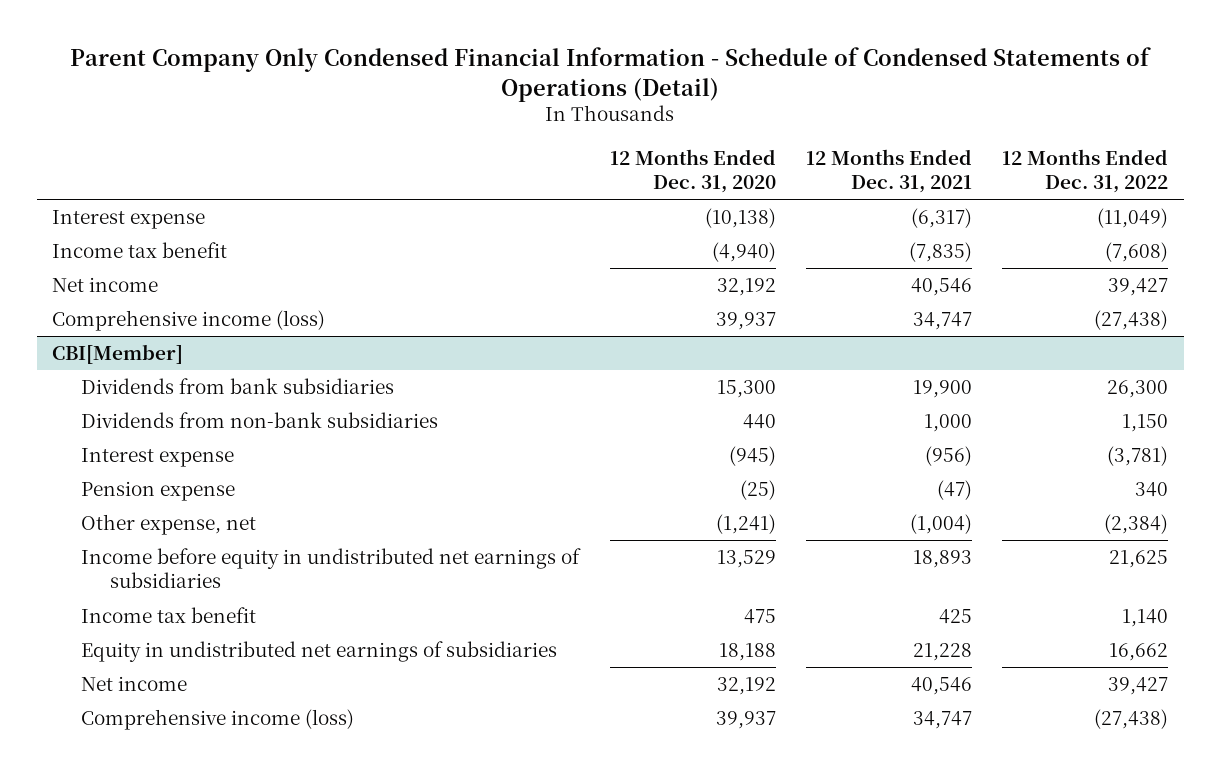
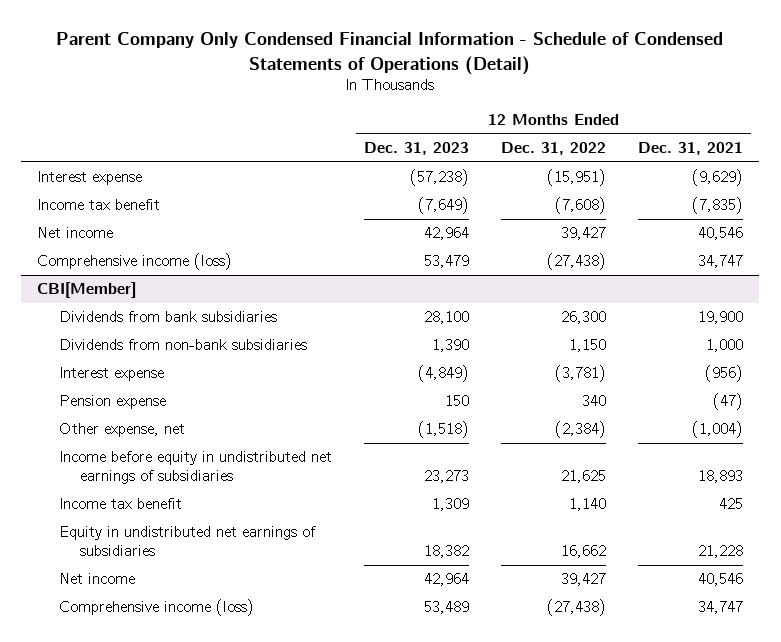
- | 12 Months Ended Dec. 31, 2020 | 12 Months Ended Dec. 31, 2021 | 12 Months Ended Dec. 31, 2022
+ | 12 Months Ended Dec. 31, 2023 | 12 Months Ended Dec. 31, 2022 | 12 Months Ended Dec. 31, 2021
- Interest expense | (10,138) | (6,317) | (11,049)
+ Interest expense | (57,238) | (15,951) | (9,629)

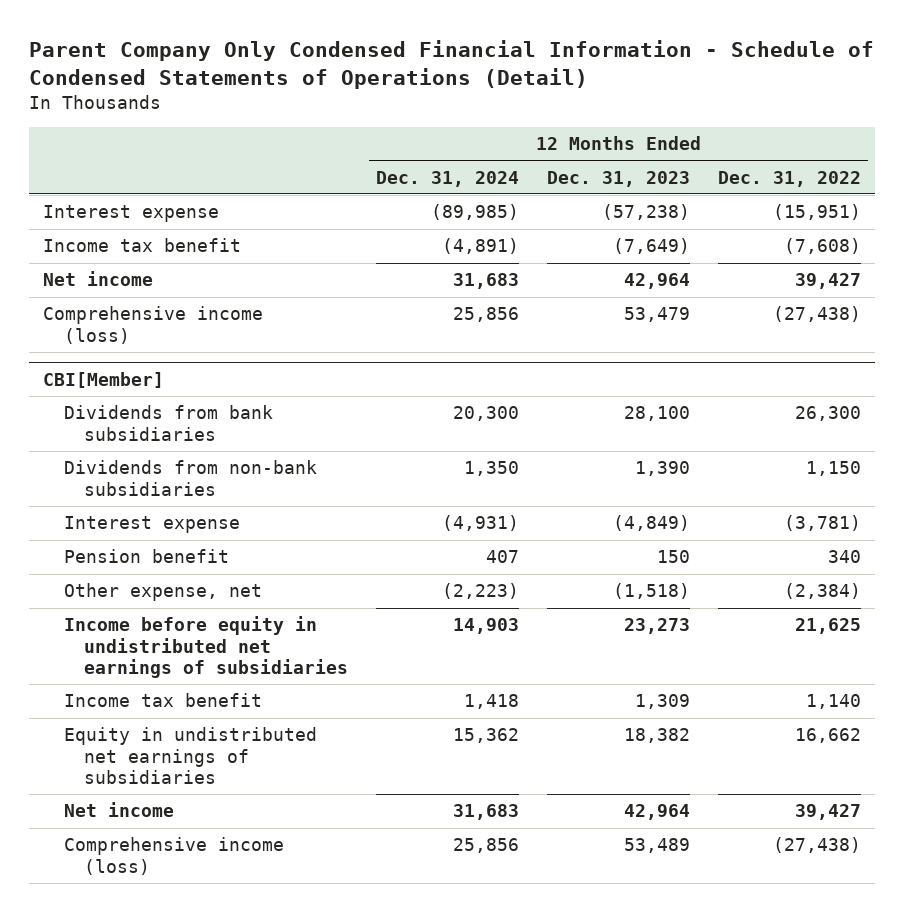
- | 12 Months Ended Dec. 31, 2023 | 12 Months Ended Dec. 31, 2022 | 12 Months Ended Dec. 31, 2021
+ | 12 Months Ended Dec. 31, 2024 | 12 Months Ended Dec. 31, 2023 | 12 Months Ended Dec. 31, 2022
@ CBI[Member]
- Pension expense | 150 | 340 | (47)
+ Pension benefit | 407 | 150 | 340

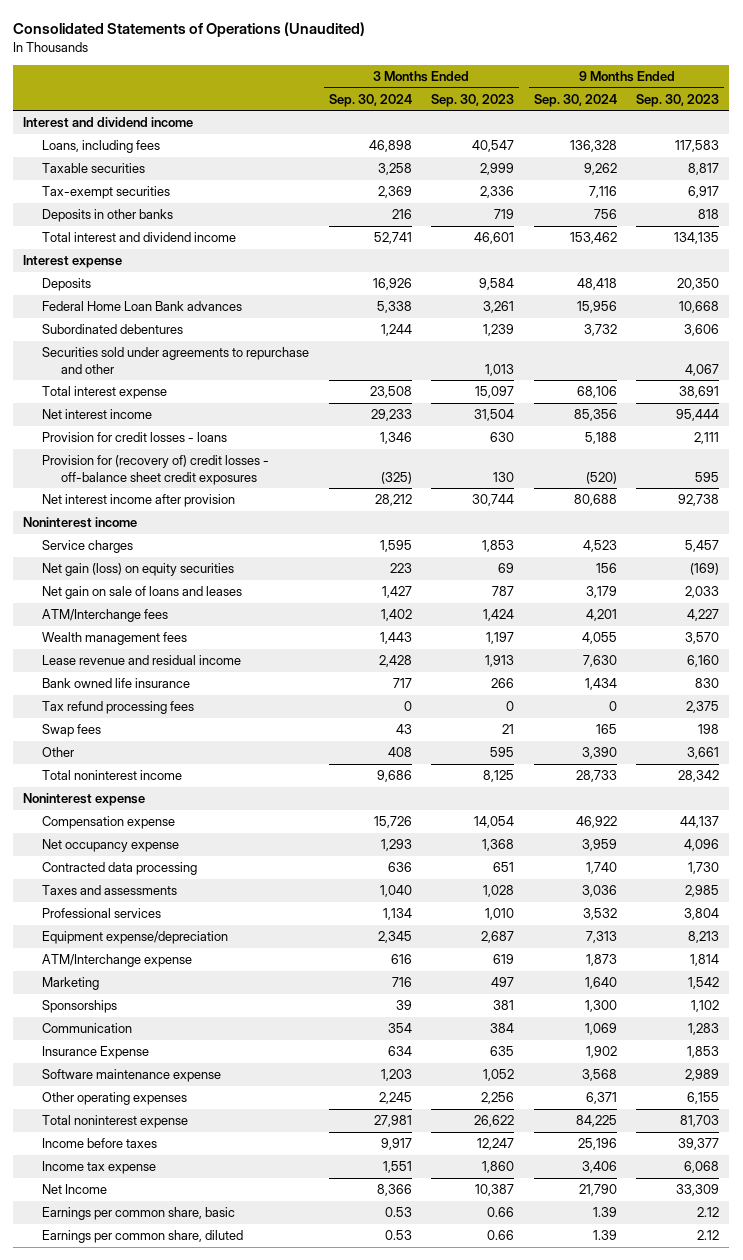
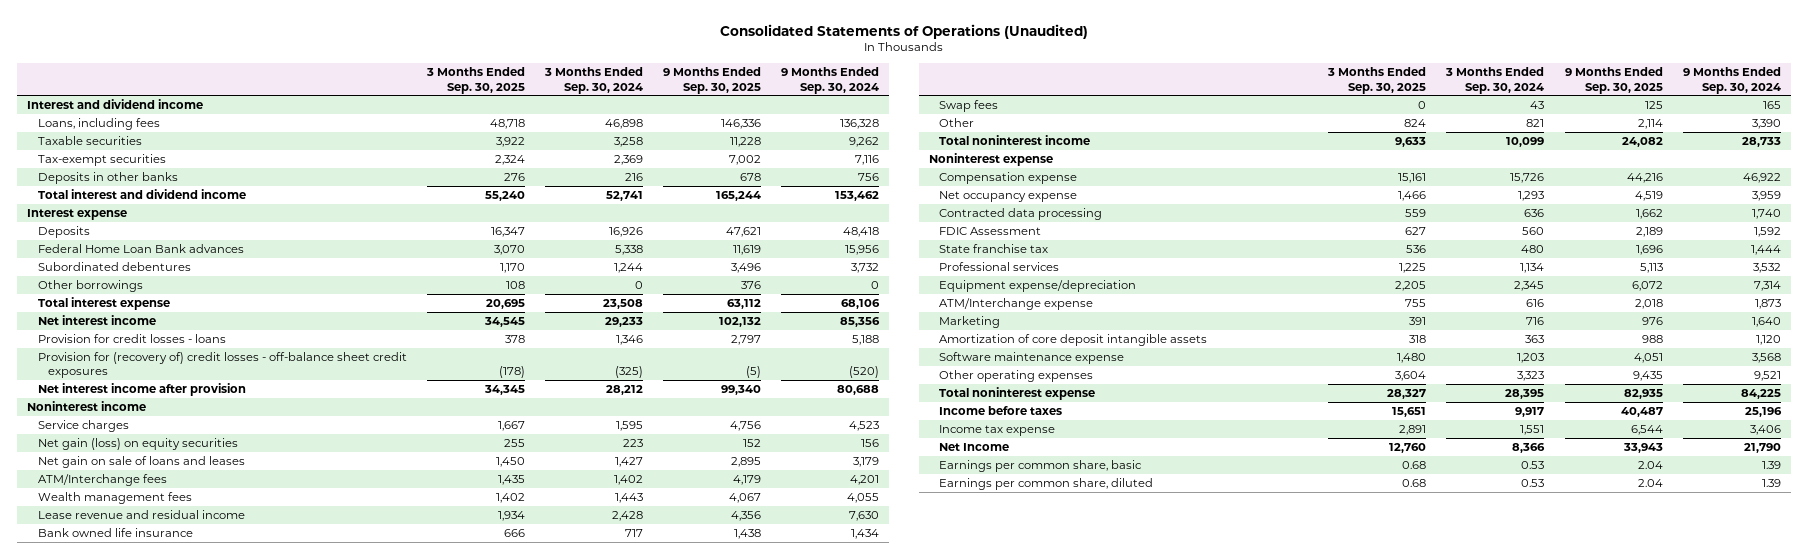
- | 3 Months Ended Sep. 30, 2024 | 3 Months Ended Sep. 30, 2023 | 9 Months Ended Sep. 30, 2024 | 9 Months Ended Sep. 30, 2023
+ | 3 Months Ended Sep. 30, 2025 | 3 Months Ended Sep. 30, 2024 | 9 Months Ended Sep. 30, 2025 | 9 Months Ended Sep. 30, 2024
- Securities sold under agreements to repurchase and other | | 1,013 | | 4,067
+ Other borrowings | 108 | 0 | 376 | 0
- Tax refund processing fees | 0 | 0 | 0 | 2,375
- Other | 408 | 595 | 3,390 | 3,661
- Total noninterest income | 9,686 | 8,125 | 28,733 | 28,342
+ Other | 824 | 821 | 2,114 | 3,390
+ Total noninterest income | 9,633 | 10,099 | 24,082 | 28,733
- Taxes and assessments | 1,040 | 1,028 | 3,036 | 2,985
+ FDIC Assessment | 627 | 560 | 2,189 | 1,592
+ State franchise tax | 536 | 480 | 1,696 | 1,444
- Equipment expense/depreciation | 2,345 | 2,687 | 7,313 | 8,213
+ Equipment expense/depreciation | 2,205 | 2,345 | 6,072 | 7,314
- Sponsorships | 39 | 381 | 1,300 | 1,102
- Communication | 354 | 384 | 1,069 | 1,283
- Insurance Expense | 634 | 635 | 1,902 | 1,853
+ Amortization of core deposit intangible assets | 318 | 363 | 988 | 1,120
- Other operating expenses | 2,245 | 2,256 | 6,371 | 6,155
- Total noninterest expense | 27,981 | 26,622 | 84,225 | 81,703
+ Other operating expenses | 3,604 | 3,323 | 9,435 | 9,521
+ Total noninterest expense | 28,327 | 28,395 | 82,935 | 84,225

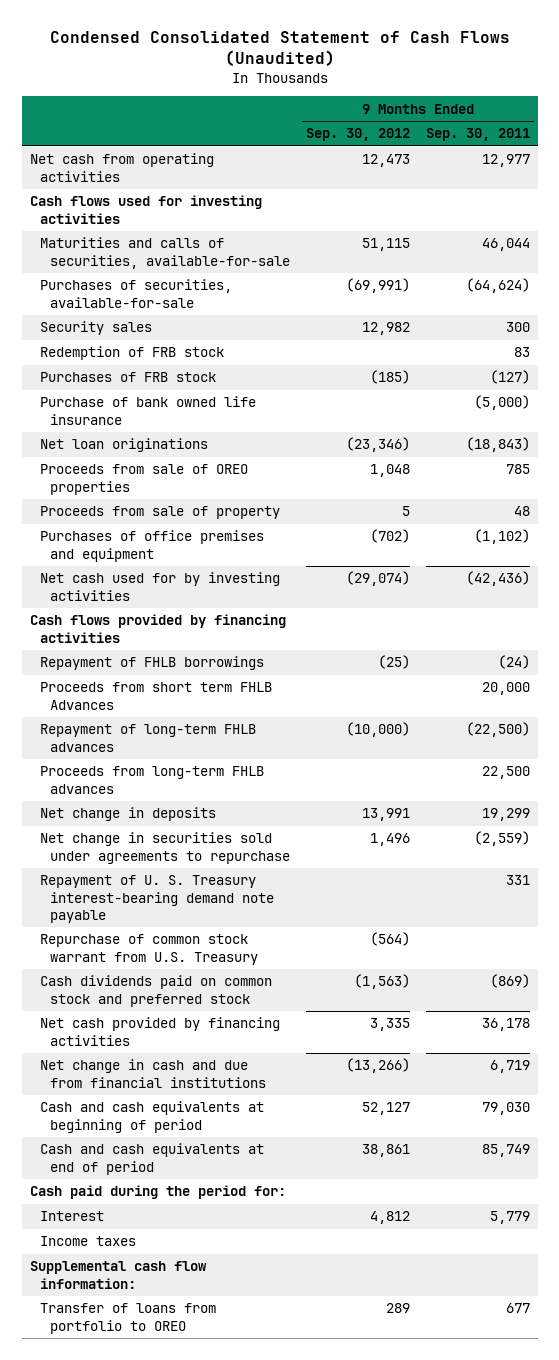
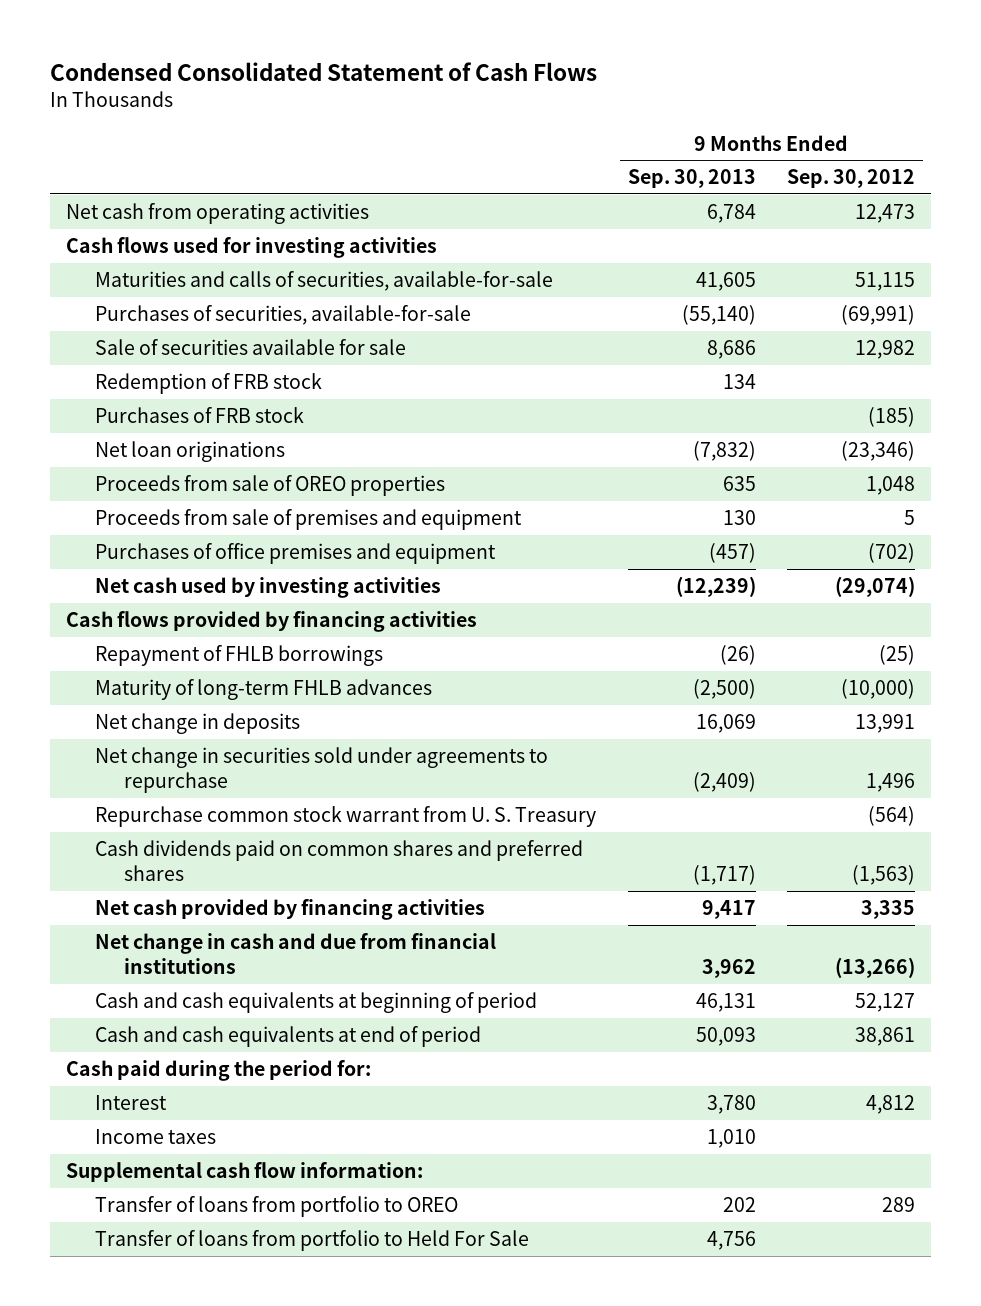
- Condensed Consolidated Statement of Cash Flows (Unaudited)
+ Condensed Consolidated Statement of Cash Flows
- | 9 Months Ended Sep. 30, 2012 | 9 Months Ended Sep. 30, 2011
+ | 9 Months Ended Sep. 30, 2013 | 9 Months Ended Sep. 30, 2012
- Security sales | 12,982 | 300
+ Sale of securities available for sale | 8,686 | 12,982
- Purchase of bank owned life insurance | | (5,000)
- Proceeds from sale of property | 5 | 48
+ Proceeds from sale of premises and equipment | 130 | 5
- Net cash used for by investing activities | (29,074) | (42,436)
+ Net cash used by investing activities | (12,239) | (29,074)
- Proceeds from short term FHLB Advances | | 20,000
- Repayment of long-term FHLB advances | (10,000) | (22,500)
- Proceeds from long-term FHLB advances | | 22,500
+ Maturity of long-term FHLB advances | (2,500) | (10,000)
- Repayment of U. S. Treasury interest-bearing demand note payable | | 331
- Repurchase of common stock warrant from U.S. Treasury | (564) |
- Cash dividends paid on common stock and preferred stock | (1,563) | (869)
+ Repurchase common stock warrant from U. S. Treasury | | (564)
+ Cash dividends paid on common shares and preferred shares | (1,717) | (1,563)
+ Transfer of loans from portfolio to Held For Sale | 4,756 |

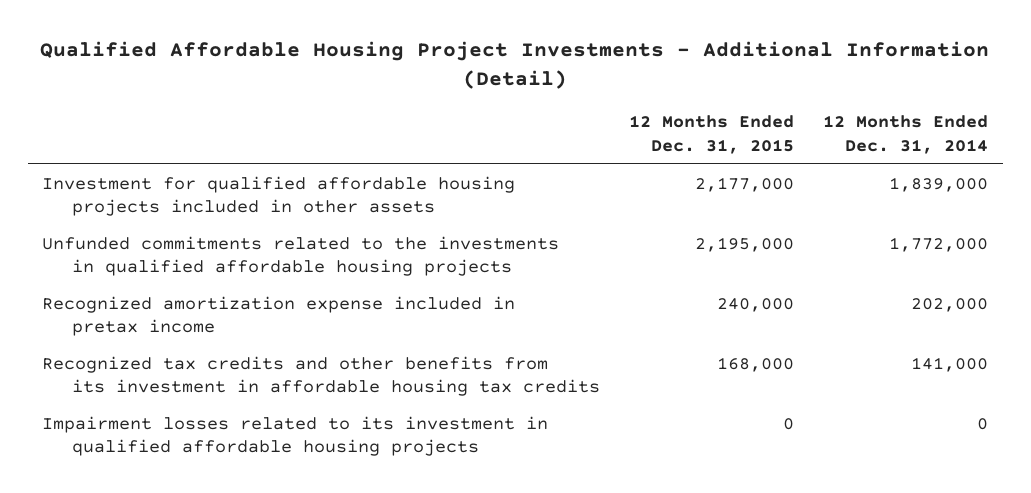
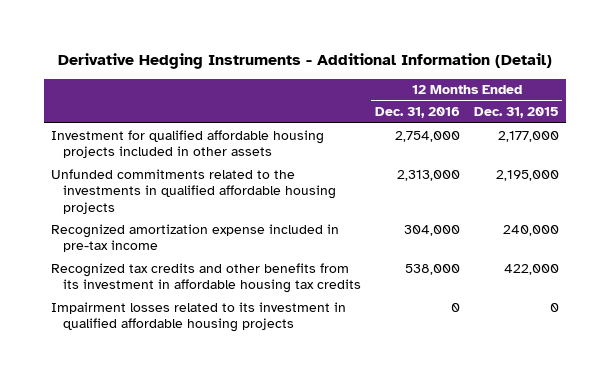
- Qualified Affordable Housing Project Investments - Additional Information (Detail)
+ Derivative Hedging Instruments - Additional Information (Detail)
- | 12 Months Ended Dec. 31, 2015 | 12 Months Ended Dec. 31, 2014
+ | 12 Months Ended Dec. 31, 2016 | 12 Months Ended Dec. 31, 2015
- Recognized amortization expense included in pretax income | 240,000 | 202,000
- Recognized tax credits and other benefits from its investment in affordable housing tax credits | 168,000 | 141,000
+ Recognized amortization expense included in pre-tax income | 304,000 | 240,000
+ Recognized tax credits and other benefits from its investment in affordable housing tax credits | 538,000 | 422,000

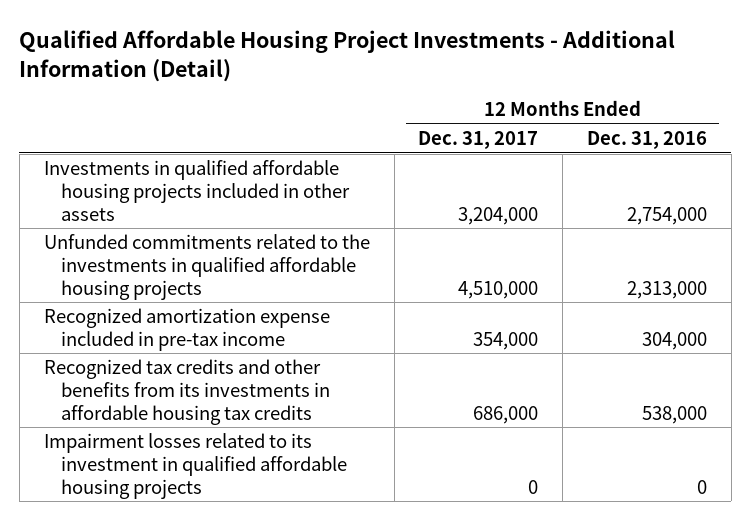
- Derivative Hedging Instruments - Additional Information (Detail)
+ Qualified Affordable Housing Project Investments - Additional Information (Detail)
- | 12 Months Ended Dec. 31, 2016 | 12 Months Ended Dec. 31, 2015
+ | 12 Months Ended Dec. 31, 2017 | 12 Months Ended Dec. 31, 2016
- Investment for qualified affordable housing projects included in other assets | 2,754,000 | 2,177,000
+ Investments in qualified affordable housing projects included in other assets | 3,204,000 | 2,754,000
- Recognized tax credits and other benefits from its investment in affordable housing tax credits | 538,000 | 422,000
+ Recognized tax credits and other benefits from its investments in affordable housing tax credits | 686,000 | 538,000

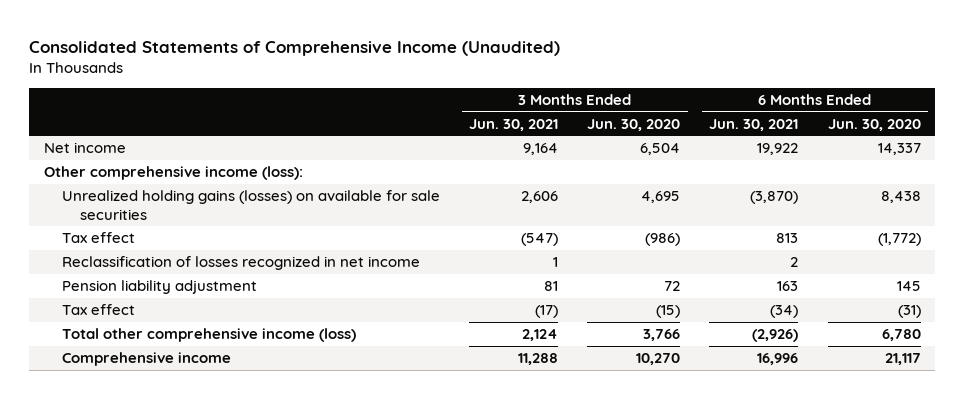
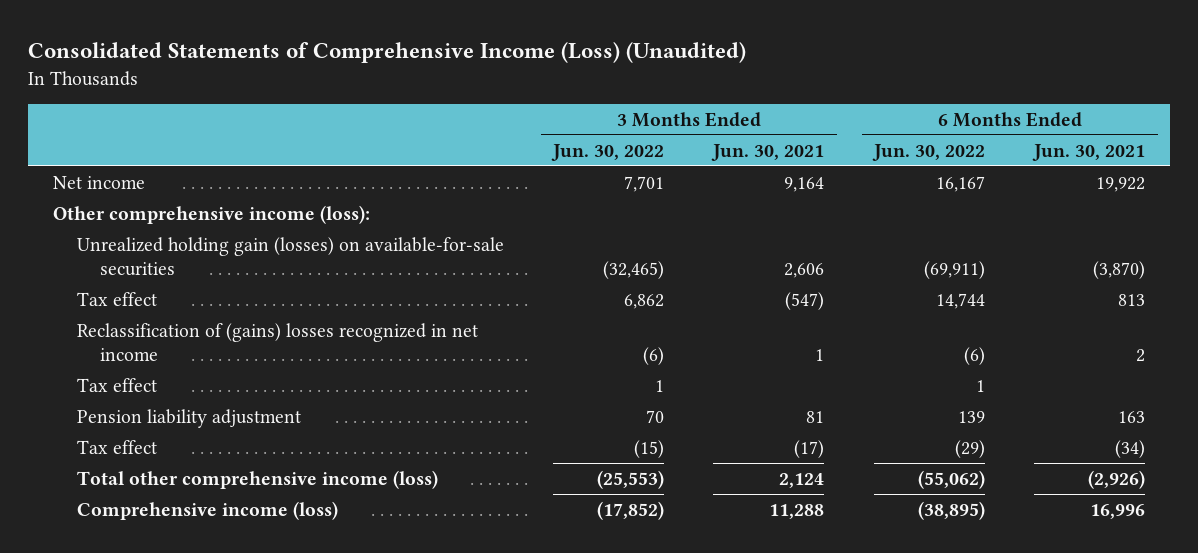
- Consolidated Statements of Comprehensive Income (Unaudited)
+ Consolidated Statements of Comprehensive Income (Loss) (Unaudited)
- | 3 Months Ended Jun. 30, 2021 | 3 Months Ended Jun. 30, 2020 | 6 Months Ended Jun. 30, 2021 | 6 Months Ended Jun. 30, 2020
+ | 3 Months Ended Jun. 30, 2022 | 3 Months Ended Jun. 30, 2021 | 6 Months Ended Jun. 30, 2022 | 6 Months Ended Jun. 30, 2021
- Unrealized holding gains (losses) on available for sale securities | 2,606 | 4,695 | (3,870) | 8,438
+ Unrealized holding gain (losses) on available-for-sale securities | (32,465) | 2,606 | (69,911) | (3,870)
- Reclassification of losses recognized in net income | 1 | | 2 |
+ Reclassification of (gains) losses recognized in net income | (6) | 1 | (6) | 2
+ Tax effect | 1 | | 1 |
- Comprehensive income | 11,288 | 10,270 | 16,996 | 21,117
+ Comprehensive income (loss) | (17,852) | 11,288 | (38,895) | 16,996

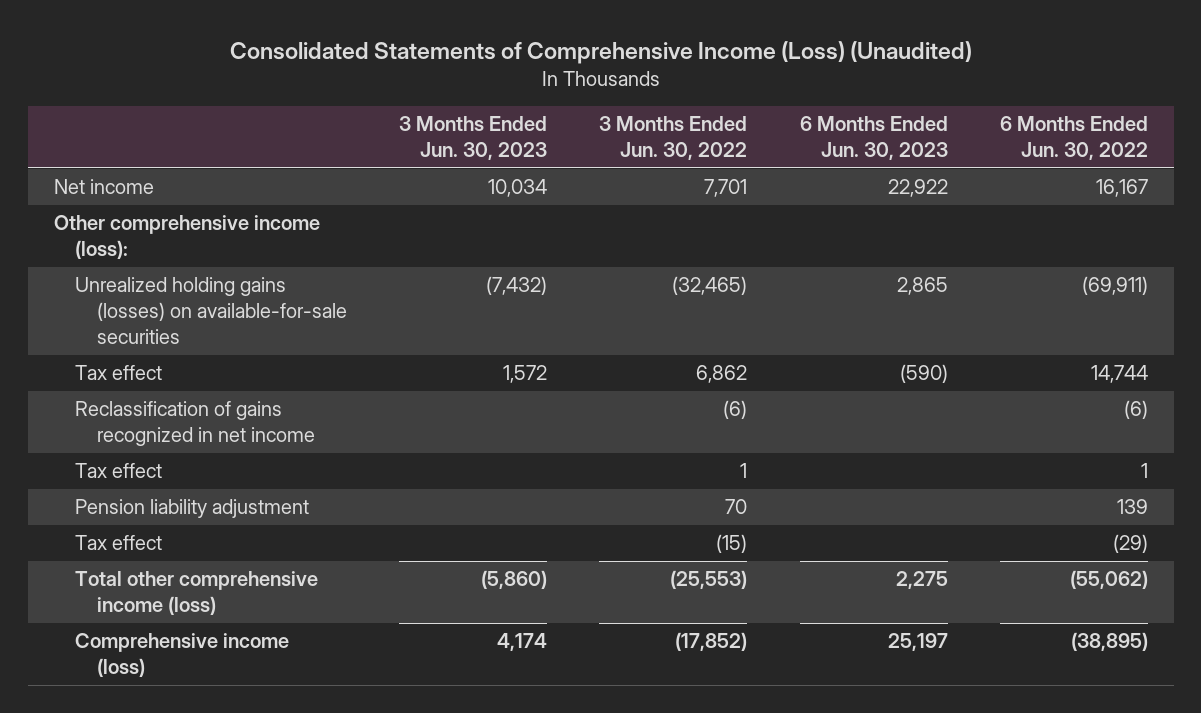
- | 3 Months Ended Jun. 30, 2022 | 3 Months Ended Jun. 30, 2021 | 6 Months Ended Jun. 30, 2022 | 6 Months Ended Jun. 30, 2021
+ | 3 Months Ended Jun. 30, 2023 | 3 Months Ended Jun. 30, 2022 | 6 Months Ended Jun. 30, 2023 | 6 Months Ended Jun. 30, 2022
- Unrealized holding gain (losses) on available-for-sale securities | (32,465) | 2,606 | (69,911) | (3,870)
+ Unrealized holding gains (losses) on available-for-sale securities | (7,432) | (32,465) | 2,865 | (69,911)
- Reclassification of (gains) losses recognized in net income | (6) | 1 | (6) | 2
+ Reclassification of gains recognized in net income | | (6) | | (6)

